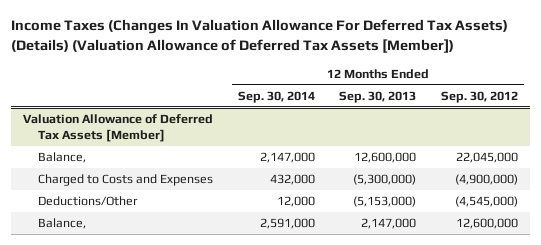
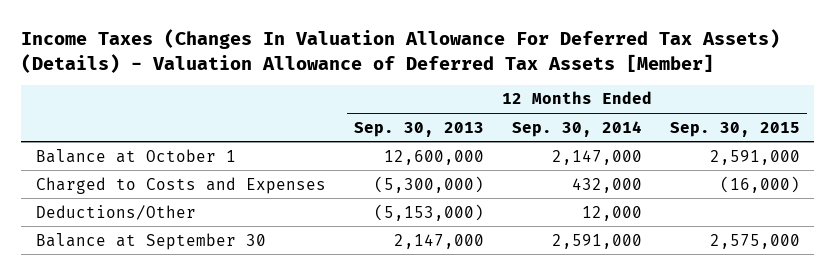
- Income Taxes (Changes In Valuation Allowance For Deferred Tax Assets) (Details) (Valuation Allowance of Deferred Tax Assets [Member])
+ Income Taxes (Changes In Valuation Allowance For Deferred Tax Assets) (Details) - Valuation Allowance of Deferred Tax Assets [Member]
- | 12 Months Ended Sep. 30, 2014 | 12 Months Ended Sep. 30, 2013 | 12 Months Ended Sep. 30, 2012
+ | 12 Months Ended Sep. 30, 2013 | 12 Months Ended Sep. 30, 2014 | 12 Months Ended Sep. 30, 2015
- Valuation Allowance of Deferred Tax Assets [Member]
- Balance, | 2,147,000 | 12,600,000 | 22,045,000
+ Balance at October 1 | 12,600,000 | 2,147,000 | 2,591,000
- Balance, | 2,591,000 | 2,147,000 | 12,600,000
+ Balance at September 30 | 2,147,000 | 2,591,000 | 2,575,000

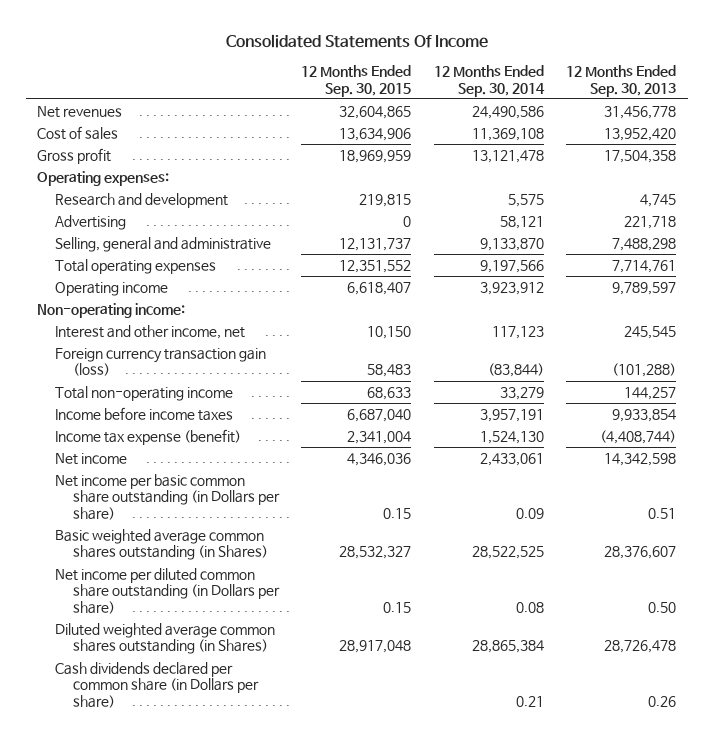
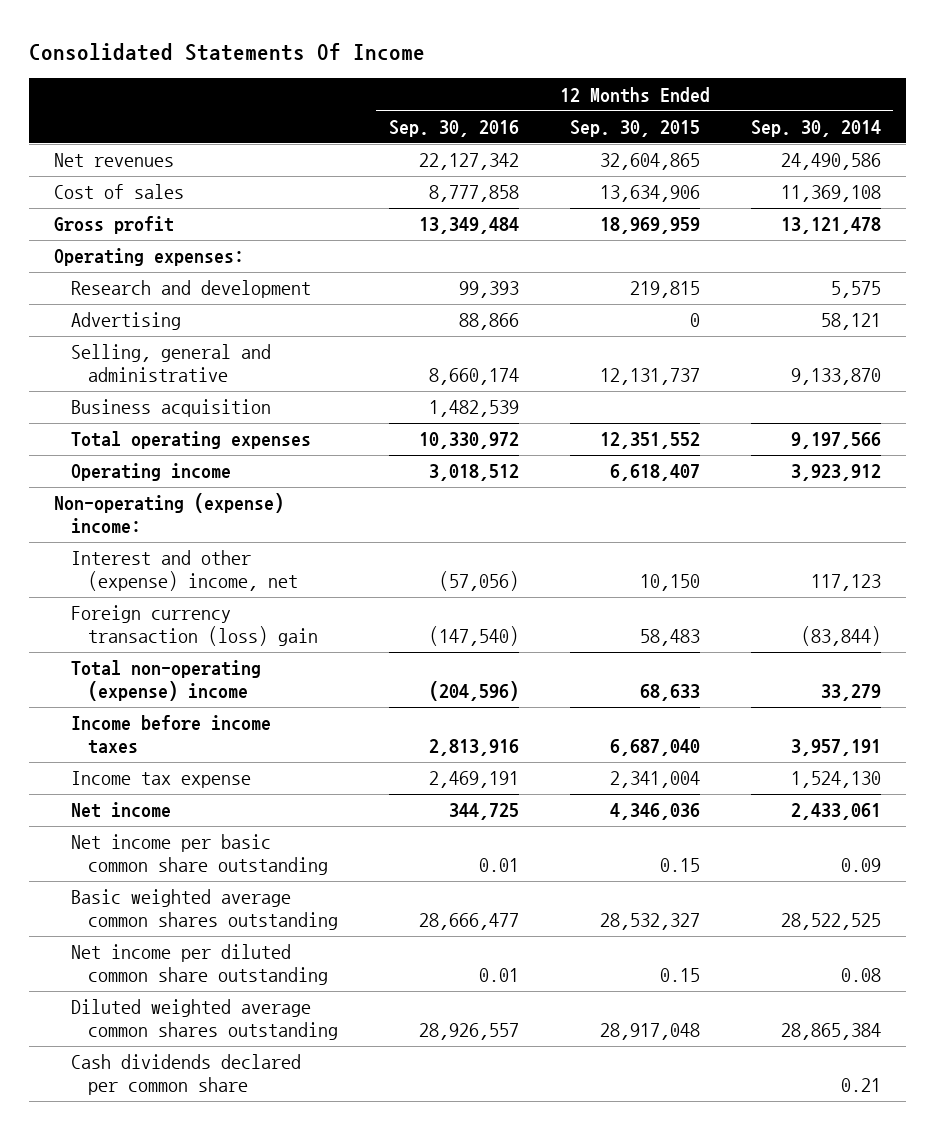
- | 12 Months Ended Sep. 30, 2015 | 12 Months Ended Sep. 30, 2014 | 12 Months Ended Sep. 30, 2013
+ | 12 Months Ended Sep. 30, 2016 | 12 Months Ended Sep. 30, 2015 | 12 Months Ended Sep. 30, 2014
+ Business acquisition | 1,482,539 | |
- Non-operating income:
- Interest and other income, net | 10,150 | 117,123 | 245,545
- Foreign currency transaction gain (loss) | 58,483 | (83,844) | (101,288)
- Total non-operating income | 68,633 | 33,279 | 144,257
+ Non-operating (expense) income:
+ Interest and other (expense) income, net | (57,056) | 10,150 | 117,123
+ Foreign currency transaction (loss) gain | (147,540) | 58,483 | (83,844)
+ Total non-operating (expense) income | (204,596) | 68,633 | 33,279
- Income tax expense (benefit) | 2,341,004 | 1,524,130 | (4,408,744)
+ Income tax expense | 2,469,191 | 2,341,004 | 1,524,130
- Net income per basic common share outstanding (in Dollars per share) | 0.15 | 0.09 | 0.51
- Basic weighted average common shares outstanding (in Shares) | 28,532,327 | 28,522,525 | 28,376,607
- Net income per diluted common share outstanding (in Dollars per share) | 0.15 | 0.08 | 0.50
- Diluted weighted average common shares outstanding (in Shares) | 28,917,048 | 28,865,384 | 28,726,478
- Cash dividends declared per common share (in Dollars per share) | | 0.21 | 0.26
+ Net income per basic common share outstanding | 0.01 | 0.15 | 0.09
+ Basic weighted average common shares outstanding | 28,666,477 | 28,532,327 | 28,522,525
+ Net income per diluted common share outstanding | 0.01 | 0.15 | 0.08
+ Diluted weighted average common shares outstanding | 28,926,557 | 28,917,048 | 28,865,384
+ Cash dividends declared per common share | | | 0.21

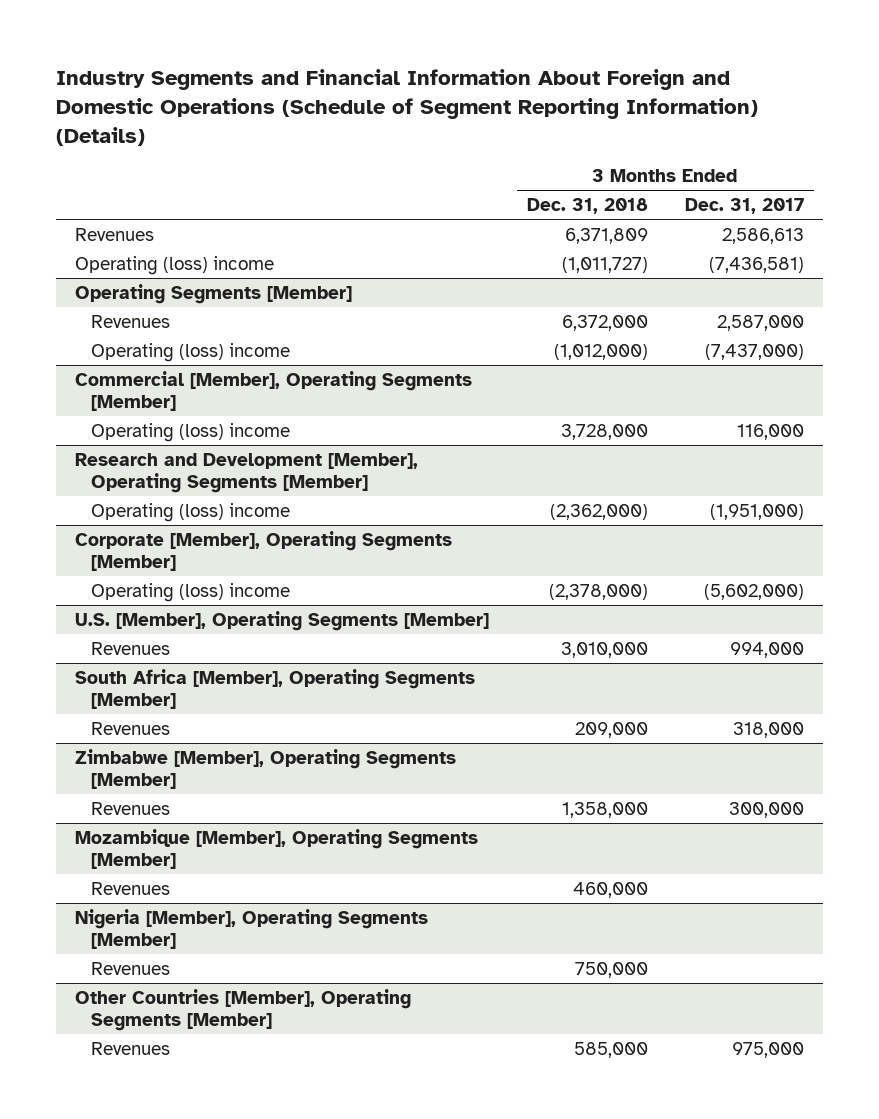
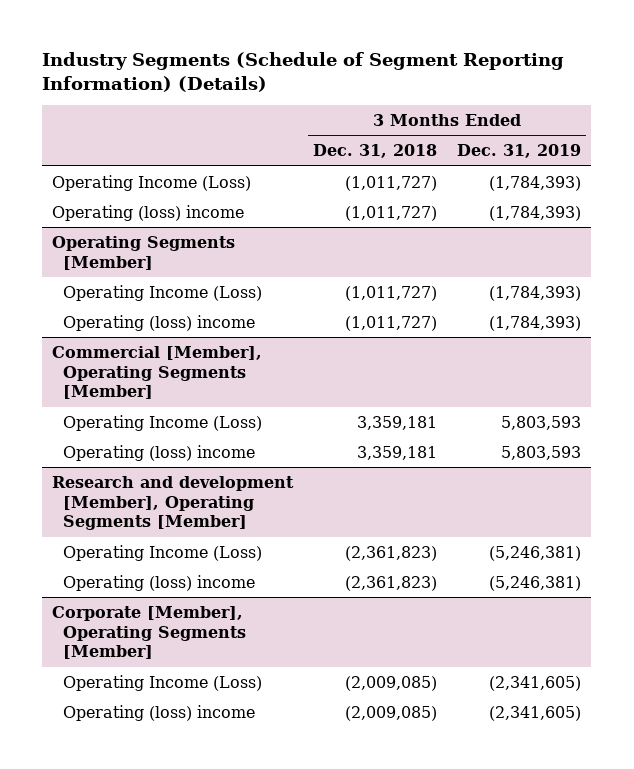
- Industry Segments and Financial Information About Foreign and Domestic Operations (Schedule of Segment Reporting Information) (Details)
+ Industry Segments (Schedule of Segment Reporting Information) (Details)
- | 3 Months Ended Dec. 31, 2018 | 3 Months Ended Dec. 31, 2017
+ | 3 Months Ended Dec. 31, 2018 | 3 Months Ended Dec. 31, 2019
- Revenues | 6,371,809 | 2,586,613
+ Operating Income (Loss) | (1,011,727) | (1,784,393)
@ Operating Segments [Member]
- Revenues | 6,372,000 | 2,587,000
- Operating (loss) income | (1,012,000) | (7,437,000)
+ Operating Income (Loss) | (1,011,727) | (1,784,393)
+ Operating (loss) income | (1,011,727) | (1,784,393)
@ Commercial [Member], Operating Segments [Member]
- Operating (loss) income | 3,728,000 | 116,000
- Research and Development [Member], Operating Segments [Member]
- Operating (loss) income | (2,362,000) | (1,951,000)
@ Commercial [Member], Operating Segments [Member]
+ Operating Income (Loss) | 3,359,181 | 5,803,593
+ Operating (loss) income | 3,359,181 | 5,803,593
+ Research and development [Member], Operating Segments [Member]
+ Operating Income (Loss) | (2,361,823) | (5,246,381)
+ Operating (loss) income | (2,361,823) | (5,246,381)
@ Corporate [Member], Operating Segments [Member]
- Operating (loss) income | (2,378,000) | (5,602,000)
- U.S. [Member], Operating Segments [Member]
- Revenues | 3,010,000 | 994,000
- South Africa [Member], Operating Segments [Member]
- Revenues | 209,000 | 318,000
- Zimbabwe [Member], Operating Segments [Member]
- Revenues | 1,358,000 | 300,000
- Mozambique [Member], Operating Segments [Member]
- Revenues | 460,000 |
- Nigeria [Member], Operating Segments [Member]
- Revenues | 750,000 |
- Other Countries [Member], Operating Segments [Member]
- Revenues | 585,000 | 975,000
@ Corporate [Member], Operating Segments [Member]
+ Operating Income (Loss) | (2,009,085) | (2,341,605)
+ Operating (loss) income | (2,009,085) | (2,341,605)

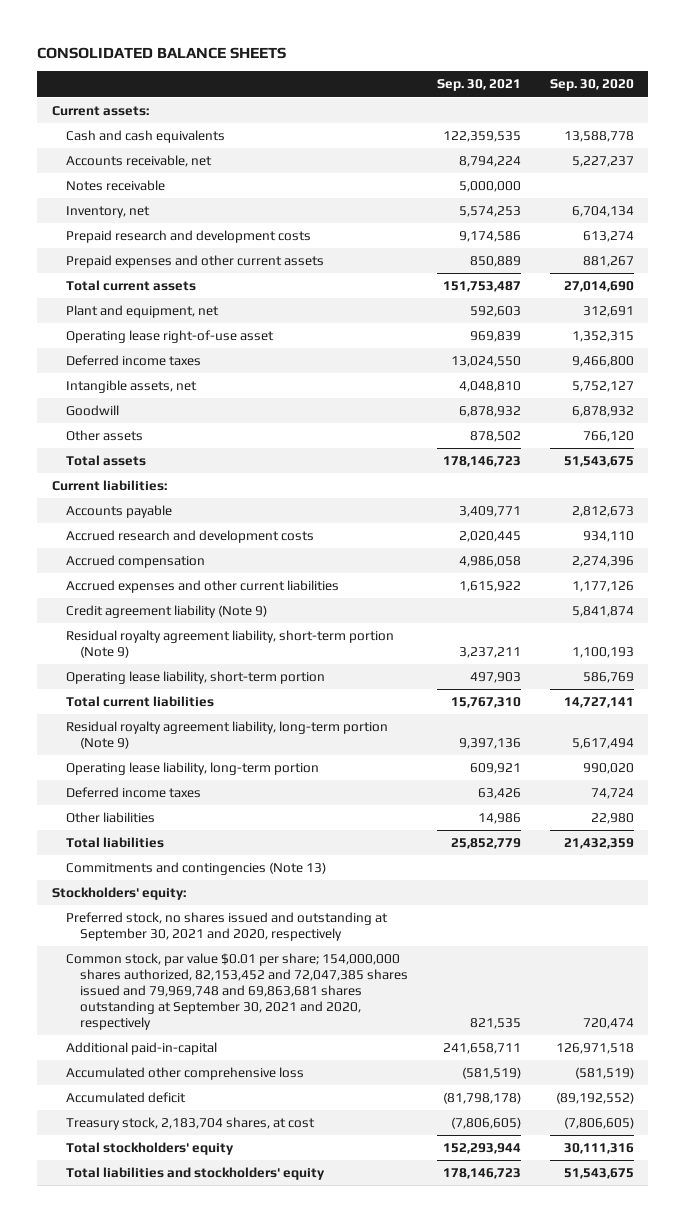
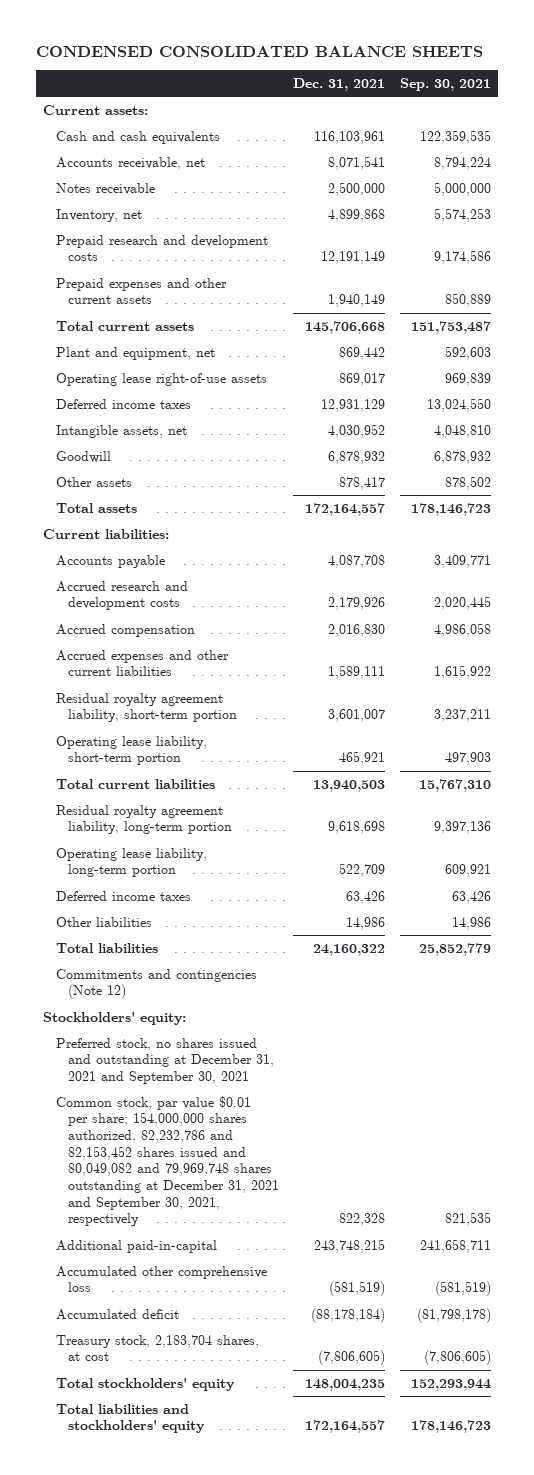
- CONSOLIDATED BALANCE SHEETS
+ CONDENSED CONSOLIDATED BALANCE SHEETS
- | Sep. 30, 2021 | Sep. 30, 2020
+ | Dec. 31, 2021 | Sep. 30, 2021
- Operating lease right-of-use asset | 969,839 | 1,352,315
+ Operating lease right-of-use assets | 869,017 | 969,839
- Credit agreement liability (Note 9) | | 5,841,874
- Residual royalty agreement liability, short-term portion (Note 9) | 3,237,211 | 1,100,193
+ Residual royalty agreement liability, short-term portion | 3,601,007 | 3,237,211
- Residual royalty agreement liability, long-term portion (Note 9) | 9,397,136 | 5,617,494
+ Residual royalty agreement liability, long-term portion | 9,618,698 | 9,397,136
- Commitments and contingencies (Note 13)
+ Commitments and contingencies (Note 12)
- Preferred stock, no shares issued and outstanding at September 30, 2021 and 2020, respectively
- Common stock, par value $0.01 per share; 154,000,000 shares authorized, 82,153,452 and 72,047,385 shares issued and 79,969,748 and 69,863,681 shares outstanding at September 30, 2021 and 2020, respectively | 821,535 | 720,474
+ Preferred stock, no shares issued and outstanding at December 31, 2021 and September 30, 2021
+ Common stock, par value $0.01 per share; 154,000,000 shares authorized, 82,232,786 and 82,153,452 shares issued and 80,049,082 and 79,969,748 shares outstanding at December 31, 2021 and September 30, 2021, respectively | 822,328 | 821,535

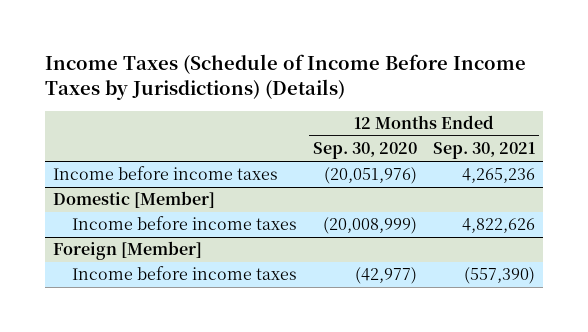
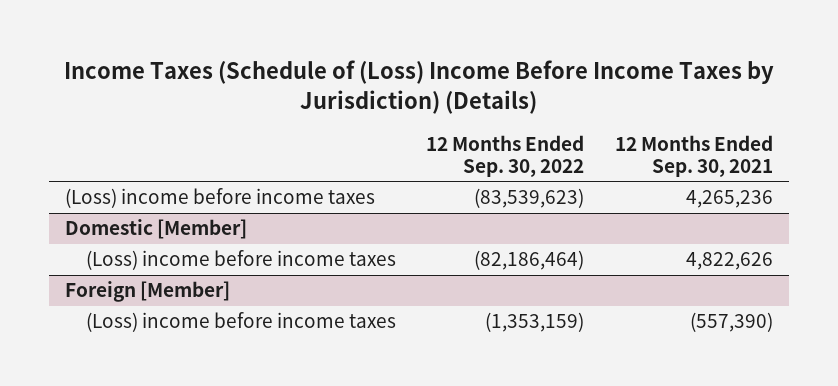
- Income Taxes (Schedule of Income Before Income Taxes by Jurisdictions) (Details)
+ Income Taxes (Schedule of (Loss) Income Before Income Taxes by Jurisdiction) (Details)
- | 12 Months Ended Sep. 30, 2020 | 12 Months Ended Sep. 30, 2021
+ | 12 Months Ended Sep. 30, 2022 | 12 Months Ended Sep. 30, 2021
- Income before income taxes | (20,051,976) | 4,265,236
+ (Loss) income before income taxes | (83,539,623) | 4,265,236
@ Domestic [Member]
- Income before income taxes | (20,008,999) | 4,822,626
+ (Loss) income before income taxes | (82,186,464) | 4,822,626
@ Foreign [Member]
- Income before income taxes | (42,977) | (557,390)
+ (Loss) income before income taxes | (1,353,159) | (557,390)

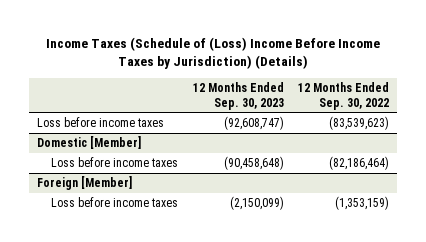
- | 12 Months Ended Sep. 30, 2022 | 12 Months Ended Sep. 30, 2021
+ | 12 Months Ended Sep. 30, 2023 | 12 Months Ended Sep. 30, 2022
- (Loss) income before income taxes | (83,539,623) | 4,265,236
+ Loss before income taxes | (92,608,747) | (83,539,623)
@ Domestic [Member]
- (Loss) income before income taxes | (82,186,464) | 4,822,626
+ Loss before income taxes | (90,458,648) | (82,186,464)
@ Foreign [Member]
- (Loss) income before income taxes | (1,353,159) | (557,390)
+ Loss before income taxes | (2,150,099) | (1,353,159)

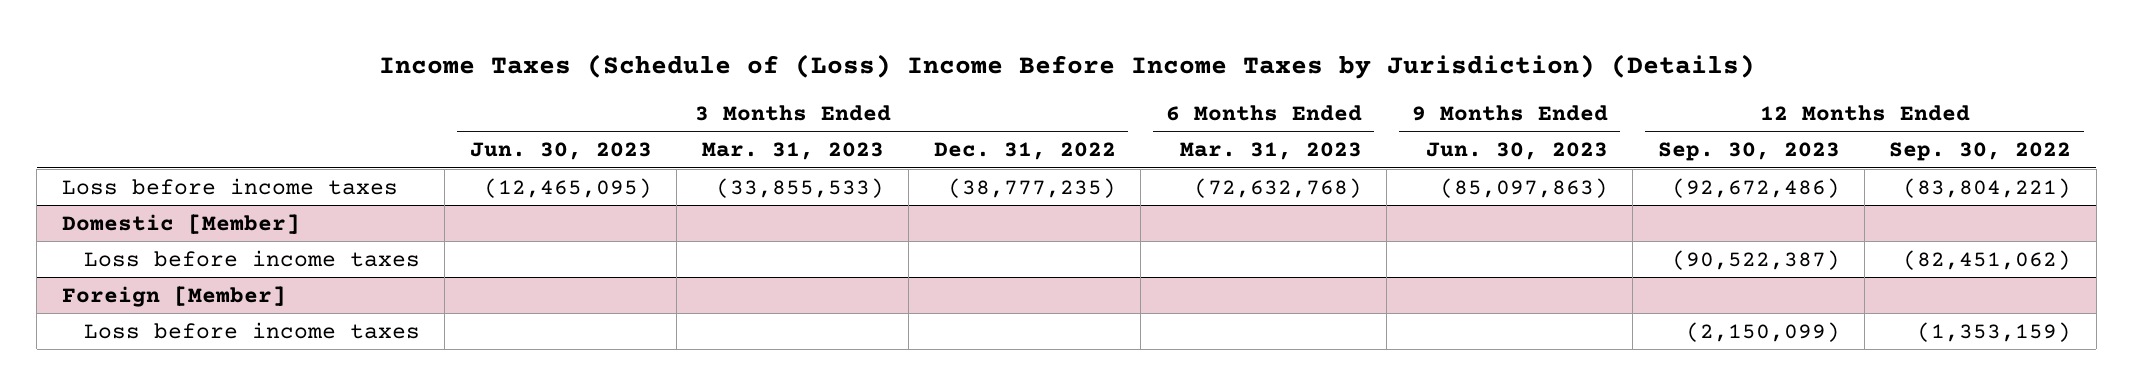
- | 12 Months Ended Sep. 30, 2023 | 12 Months Ended Sep. 30, 2022
+ | 3 Months Ended Jun. 30, 2023 | 3 Months Ended Mar. 31, 2023 | 3 Months Ended Dec. 31, 2022 | 6 Months Ended Mar. 31, 2023 | 9 Months Ended Jun. 30, 2023 | 12 Months Ended Sep. 30, 2023 | 12 Months Ended Sep. 30, 2022
- Loss before income taxes | (92,608,747) | (83,539,623)
+ Loss before income taxes | (12,465,095) | (33,855,533) | (38,777,235) | (72,632,768) | (85,097,863) | (92,672,486) | (83,804,221)
@ Domestic [Member]
- Loss before income taxes | (90,458,648) | (82,186,464)
+ Loss before income taxes | | | | | | (90,522,387) | (82,451,062)

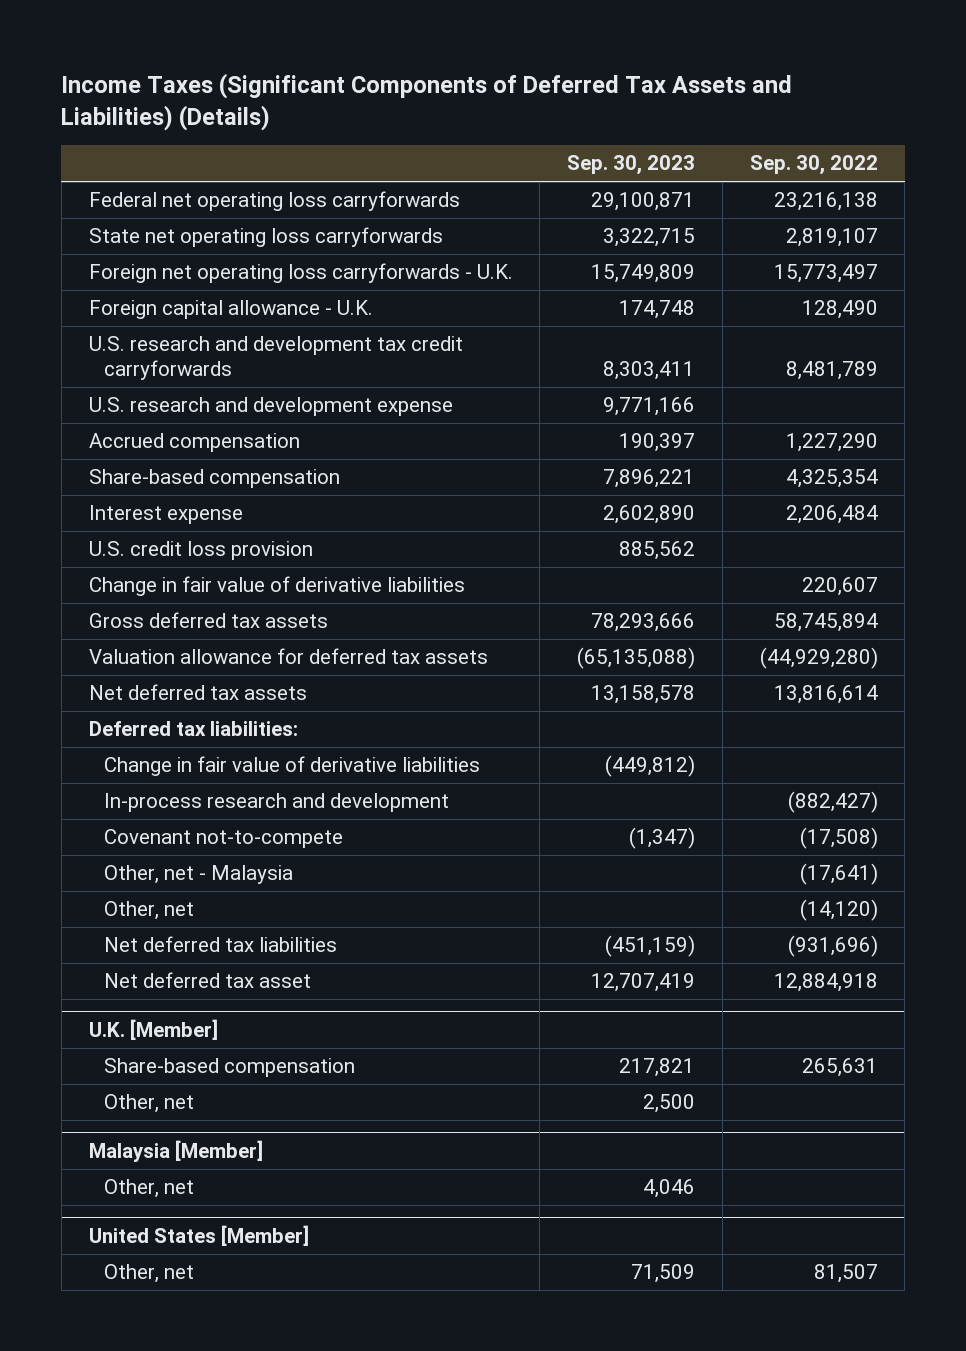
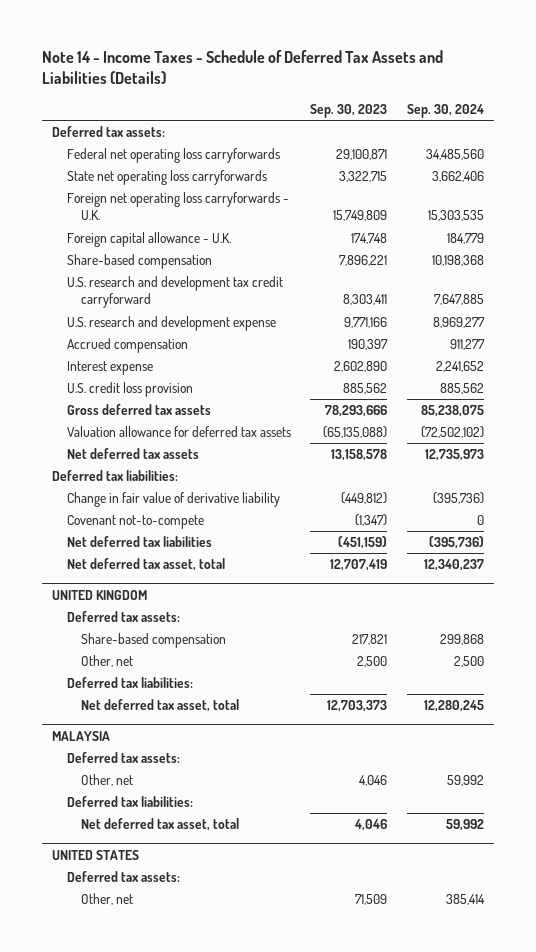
- Income Taxes (Significant Components of Deferred Tax Assets and Liabilities) (Details)
+ Note 14 - Income Taxes - Schedule of Deferred Tax Assets and Liabilities (Details)
- | Sep. 30, 2023 | Sep. 30, 2022
+ | Sep. 30, 2023 | Sep. 30, 2024
+ Deferred tax assets:
- U.S. research and development tax credit carryforwards | 8,303,411 | 8,481,789
moved up: Share-based compensation | 7,896,221 | 10,198,368
+ U.S. research and development tax credit carryforward | 8,303,411 | 7,647,885
- Change in fair value of derivative liabilities | | 220,607
- Change in fair value of derivative liabilities | (449,812) |
- In-process research and development | | (882,427)
+ Change in fair value of derivative liability | (449,812) | (395,736)
- Other, net - Malaysia | | (17,641)
- Other, net | | (14,120)
- Net deferred tax asset | 12,707,419 | 12,884,918
- U.K. [Member]
+ Net deferred tax asset, total | 12,707,419 | 12,340,237
+ UNITED KINGDOM
+ Deferred tax assets:
- Malaysia [Member]
+ Deferred tax liabilities:
+ Net deferred tax asset, total | 12,703,373 | 12,280,245
+ MALAYSIA
+ Deferred tax assets:
- United States [Member]
+ Deferred tax liabilities:
+ Net deferred tax asset, total | 4,046 | 59,992
+ UNITED STATES
+ Deferred tax assets:

